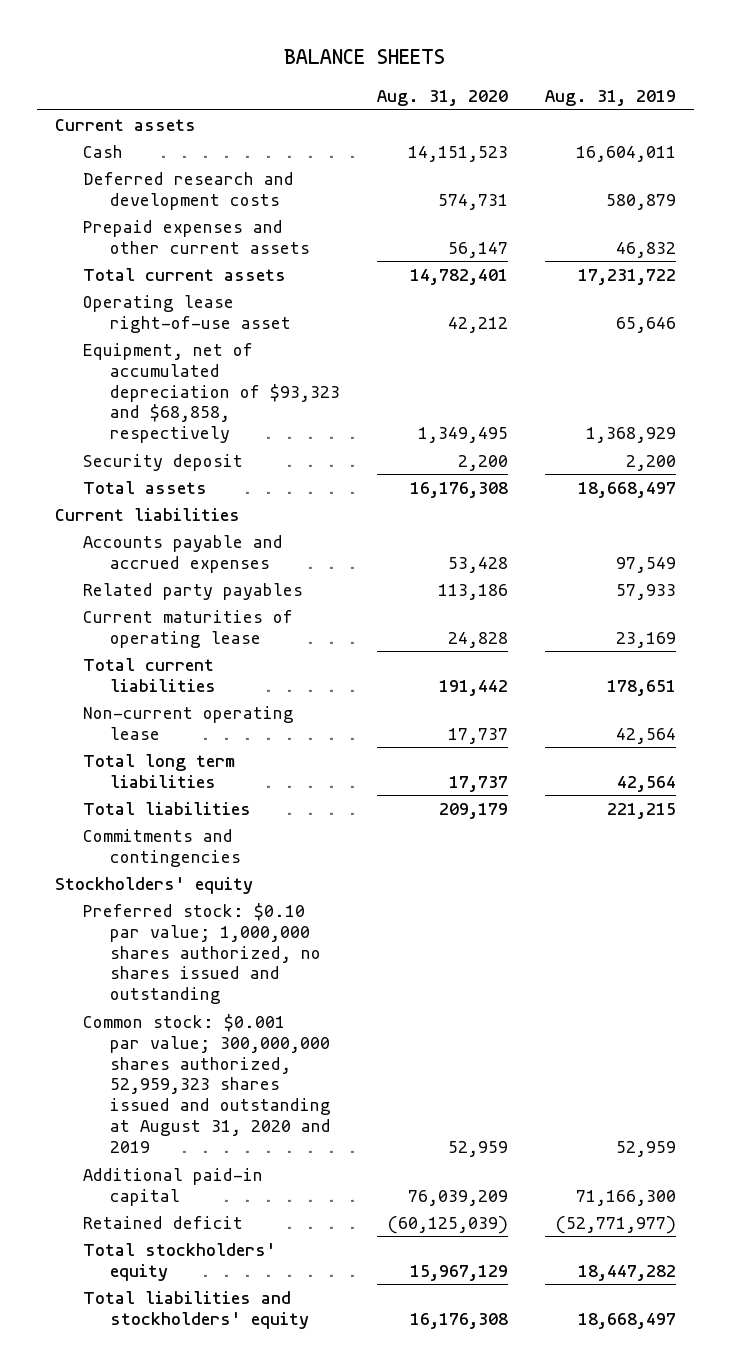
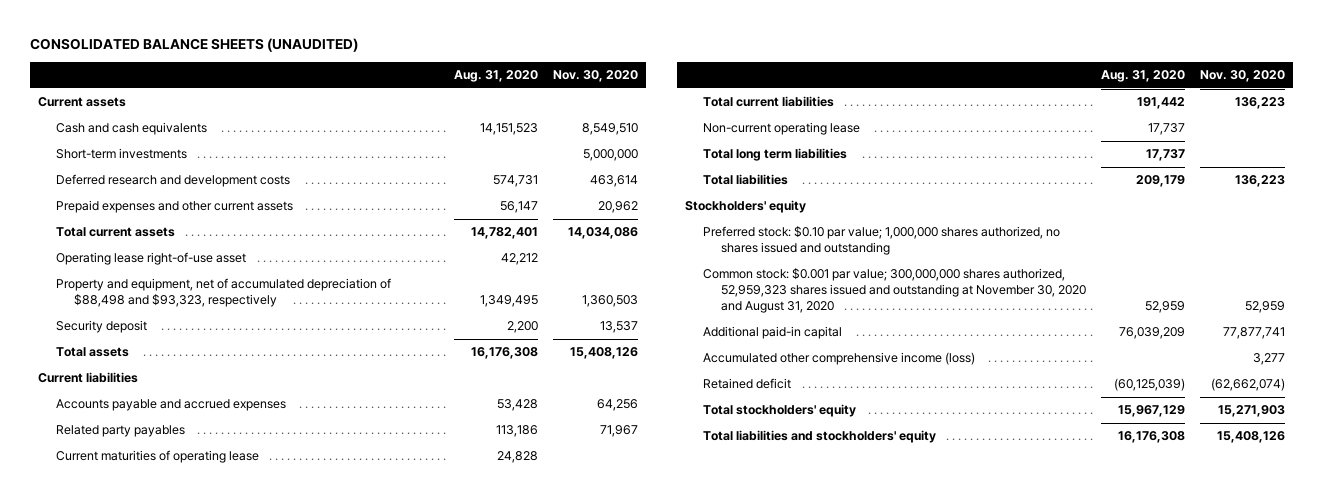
- BALANCE SHEETS
+ CONSOLIDATED BALANCE SHEETS (UNAUDITED)
- | Aug. 31, 2020 | Aug. 31, 2019
+ | Aug. 31, 2020 | Nov. 30, 2020
- Cash | 14,151,523 | 16,604,011
+ Cash and cash equivalents | 14,151,523 | 8,549,510
+ Short-term investments | | 5,000,000
- Equipment, net of accumulated depreciation of $93,323 and $68,858, respectively | 1,349,495 | 1,368,929
+ Property and equipment, net of accumulated depreciation of $88,498 and $93,323, respectively | 1,349,495 | 1,360,503
- Commitments and contingencies
- Common stock: $0.001 par value; 300,000,000 shares authorized, 52,959,323 shares issued and outstanding at August 31, 2020 and 2019 | 52,959 | 52,959
+ Common stock: $0.001 par value; 300,000,000 shares authorized, 52,959,323 shares issued and outstanding at November 30, 2020 and August 31, 2020 | 52,959 | 52,959
+ Accumulated other comprehensive income (loss) | | 3,277

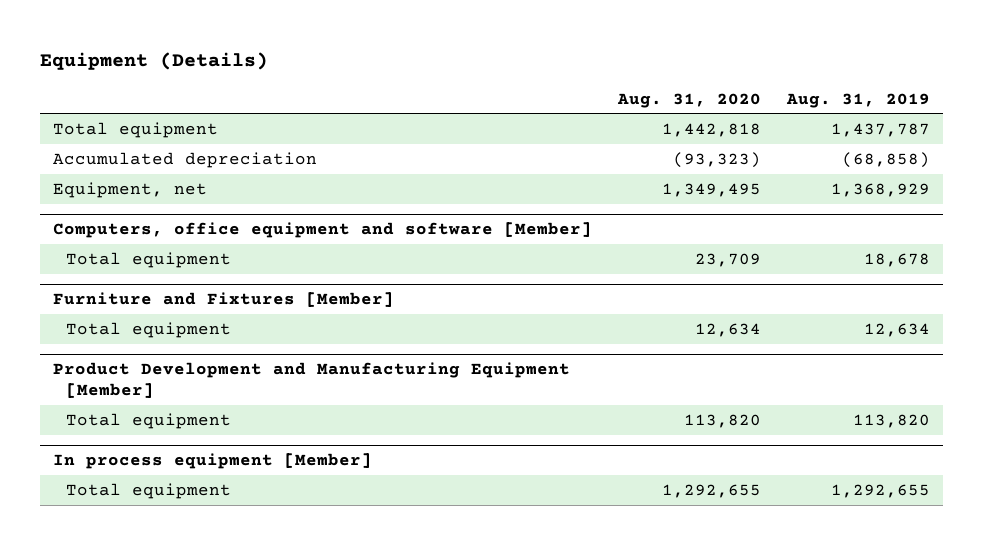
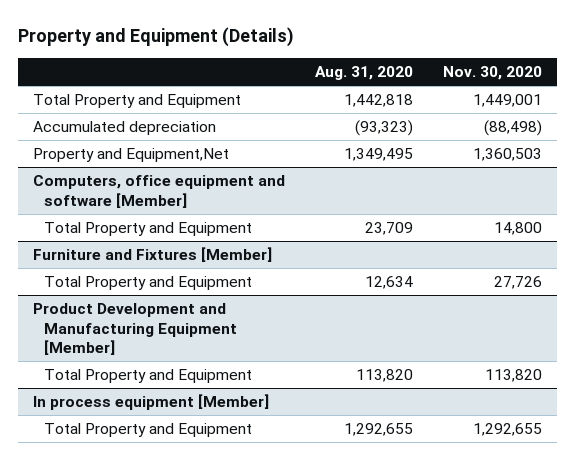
- Equipment (Details)
+ Property and Equipment (Details)
- | Aug. 31, 2020 | Aug. 31, 2019
+ | Aug. 31, 2020 | Nov. 30, 2020
- Total equipment | 1,442,818 | 1,437,787
+ Total Property and Equipment | 1,442,818 | 1,449,001
- Equipment, net | 1,349,495 | 1,368,929
+ Property and Equipment,Net | 1,349,495 | 1,360,503
@ Computers, office equipment and software [Member]
- Total equipment | 23,709 | 18,678
+ Total Property and Equipment | 23,709 | 14,800
@ Furniture and Fixtures [Member]
- Total equipment | 12,634 | 12,634
+ Total Property and Equipment | 12,634 | 27,726
@ Product Development and Manufacturing Equipment [Member]
- Total equipment | 113,820 | 113,820
+ Total Property and Equipment | 113,820 | 113,820
@ In process equipment [Member]
- Total equipment | 1,292,655 | 1,292,655
+ Total Property and Equipment | 1,292,655 | 1,292,655

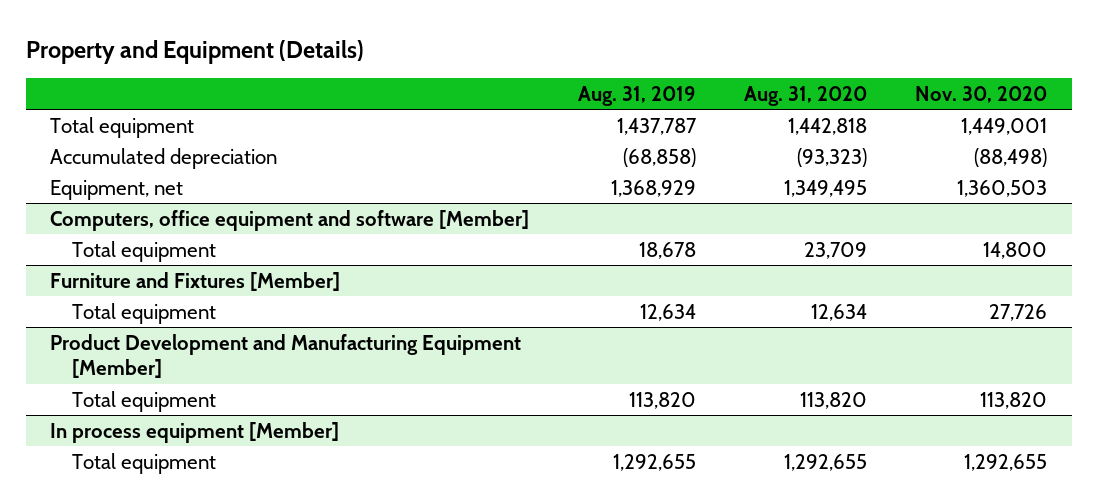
- | Aug. 31, 2020 | Nov. 30, 2020
+ | Aug. 31, 2019 | Aug. 31, 2020 | Nov. 30, 2020
- Total Property and Equipment | 1,442,818 | 1,449,001
+ Total equipment | 1,437,787 | 1,442,818 | 1,449,001
- Property and Equipment,Net | 1,349,495 | 1,360,503
+ Equipment, net | 1,368,929 | 1,349,495 | 1,360,503
@ Computers, office equipment and software [Member]
- Total Property and Equipment | 23,709 | 14,800
+ Total equipment | 18,678 | 23,709 | 14,800
@ Furniture and Fixtures [Member]
- Total Property and Equipment | 12,634 | 27,726
+ Total equipment | 12,634 | 12,634 | 27,726
@ Product Development and Manufacturing Equipment [Member]
- Total Property and Equipment | 113,820 | 113,820
+ Total equipment | 113,820 | 113,820 | 113,820
@ In process equipment [Member]
- Total Property and Equipment | 1,292,655 | 1,292,655
+ Total equipment | 1,292,655 | 1,292,655 | 1,292,655

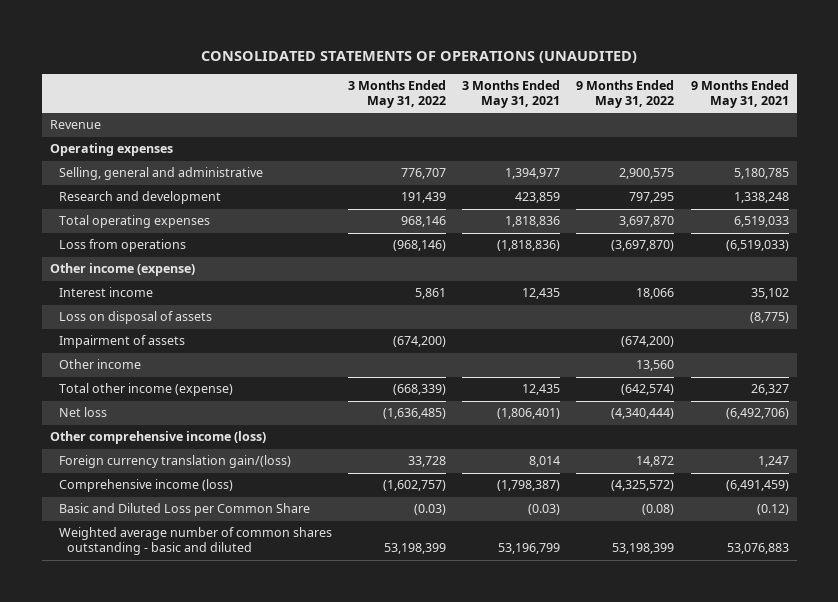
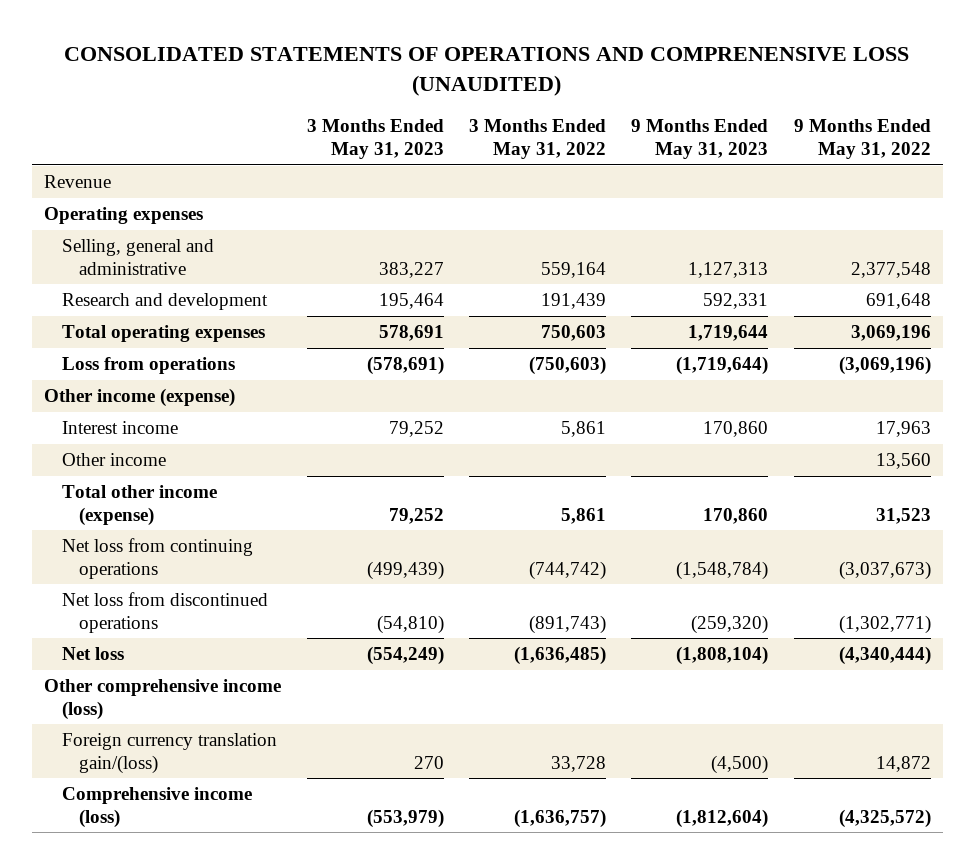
- CONSOLIDATED STATEMENTS OF OPERATIONS (UNAUDITED)
+ CONSOLIDATED STATEMENTS OF OPERATIONS AND COMPRENENSIVE LOSS (UNAUDITED)
- | 3 Months Ended May 31, 2022 | 3 Months Ended May 31, 2021 | 9 Months Ended May 31, 2022 | 9 Months Ended May 31, 2021
+ | 3 Months Ended May 31, 2023 | 3 Months Ended May 31, 2022 | 9 Months Ended May 31, 2023 | 9 Months Ended May 31, 2022
- Selling, general and administrative | 776,707 | 1,394,977 | 2,900,575 | 5,180,785
- Research and development | 191,439 | 423,859 | 797,295 | 1,338,248
- Total operating expenses | 968,146 | 1,818,836 | 3,697,870 | 6,519,033
- Loss from operations | (968,146) | (1,818,836) | (3,697,870) | (6,519,033)
+ Selling, general and administrative | 383,227 | 559,164 | 1,127,313 | 2,377,548
+ Research and development | 195,464 | 191,439 | 592,331 | 691,648
+ Total operating expenses | 578,691 | 750,603 | 1,719,644 | 3,069,196
+ Loss from operations | (578,691) | (750,603) | (1,719,644) | (3,069,196)
- Interest income | 5,861 | 12,435 | 18,066 | 35,102
- Loss on disposal of assets | | | | (8,775)
- Impairment of assets | (674,200) | | (674,200) |
+ Interest income | 79,252 | 5,861 | 170,860 | 17,963
- Total other income (expense) | (668,339) | 12,435 | (642,574) | 26,327
+ Total other income (expense) | 79,252 | 5,861 | 170,860 | 31,523
+ Net loss from continuing operations | (499,439) | (744,742) | (1,548,784) | (3,037,673)
+ Net loss from discontinued operations | (54,810) | (891,743) | (259,320) | (1,302,771)
- Comprehensive income (loss) | (1,602,757) | (1,798,387) | (4,325,572) | (6,491,459)
- Basic and Diluted Loss per Common Share | (0.03) | (0.03) | (0.08) | (0.12)
- Weighted average number of common shares outstanding - basic and diluted | 53,198,399 | 53,196,799 | 53,198,399 | 53,076,883
+ Comprehensive income (loss) | (553,979) | (1,636,757) | (1,812,604) | (4,325,572)

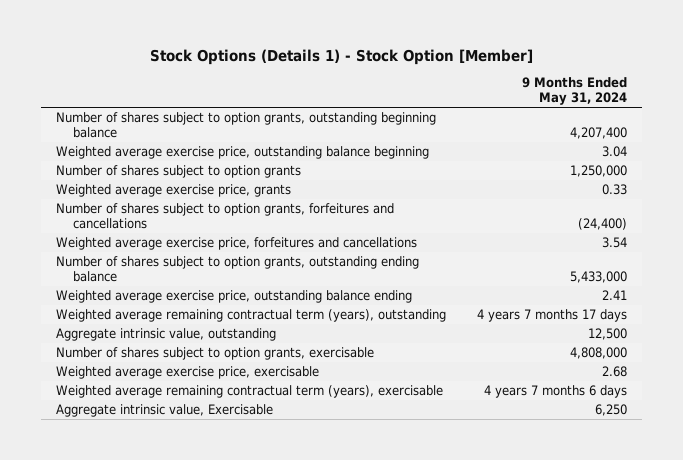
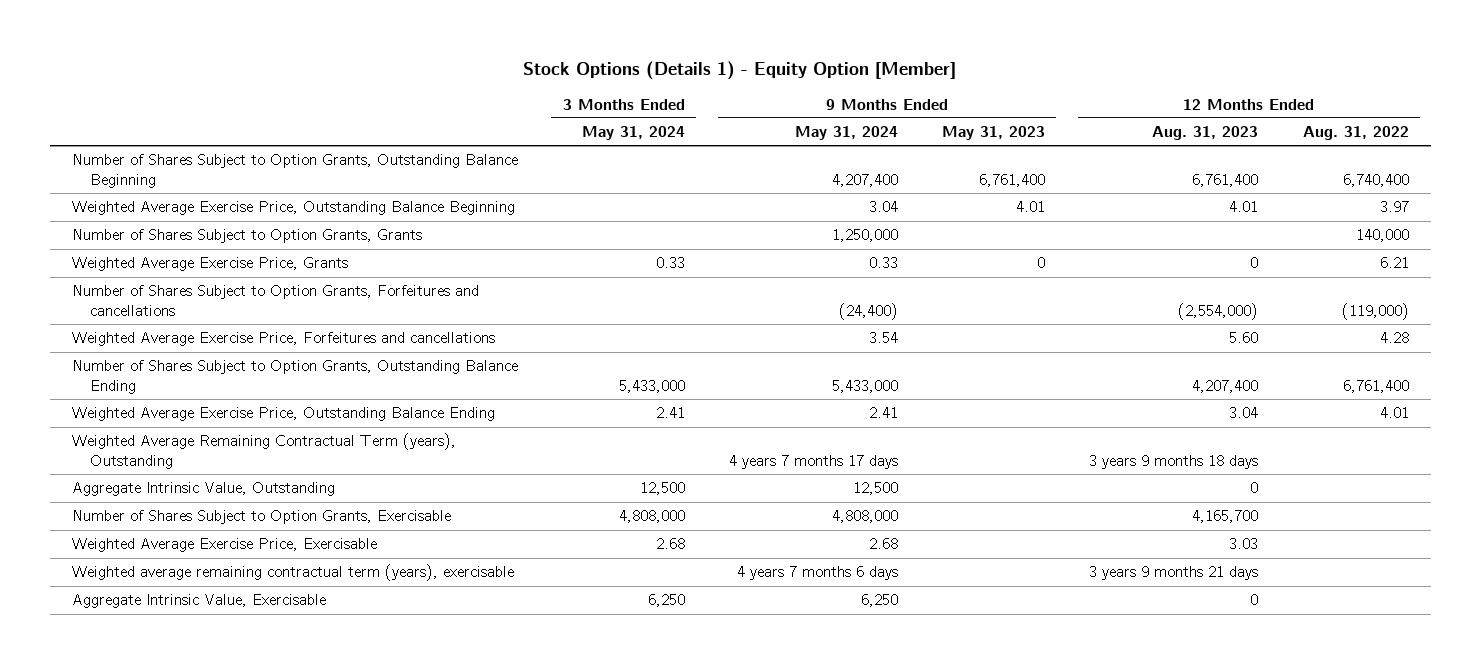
- Stock Options (Details 1) - Stock Option [Member]
+ Stock Options (Details 1) - Equity Option [Member]
- | 9 Months Ended May 31, 2024
+ | 3 Months Ended May 31, 2024 | 9 Months Ended May 31, 2024 | 9 Months Ended May 31, 2023 | 12 Months Ended Aug. 31, 2023 | 12 Months Ended Aug. 31, 2022
- Number of shares subject to option grants, outstanding beginning balance | 4,207,400
- Weighted average exercise price, outstanding balance beginning | 3.04
- Number of shares subject to option grants | 1,250,000
- Weighted average exercise price, grants | 0.33
- Number of shares subject to option grants, forfeitures and cancellations | (24,400)
- Weighted average exercise price, forfeitures and cancellations | 3.54
- Number of shares subject to option grants, outstanding ending balance | 5,433,000
- Weighted average exercise price, outstanding balance ending | 2.41
- Weighted average remaining contractual term (years), outstanding | 4 years 7 months 17 days
- Aggregate intrinsic value, outstanding | 12,500
- Number of shares subject to option grants, exercisable | 4,808,000
- Weighted average exercise price, exercisable | 2.68
+ Number of Shares Subject to Option Grants, Outstanding Balance Beginning | | 4,207,400 | 6,761,400 | 6,761,400 | 6,740,400
+ Weighted Average Exercise Price, Outstanding Balance Beginning | | 3.04 | 4.01 | 4.01 | 3.97
+ Number of Shares Subject to Option Grants, Grants | | 1,250,000 | | | 140,000
+ Weighted Average Exercise Price, Grants | 0.33 | 0.33 | 0 | 0 | 6.21
+ Number of Shares Subject to Option Grants, Forfeitures and cancellations | | (24,400) | | (2,554,000) | (119,000)
+ Weighted Average Exercise Price, Forfeitures and cancellations | | 3.54 | | 5.60 | 4.28
+ Number of Shares Subject to Option Grants, Outstanding Balance Ending | 5,433,000 | 5,433,000 | | 4,207,400 | 6,761,400
+ Weighted Average Exercise Price, Outstanding Balance Ending | 2.41 | 2.41 | | 3.04 | 4.01
+ Weighted Average Remaining Contractual Term (years), Outstanding | | 4 years 7 months 17 days | | 3 years 9 months 18 days |
+ Aggregate Intrinsic Value, Outstanding | 12,500 | 12,500 | | 0 |
+ Number of Shares Subject to Option Grants, Exercisable | 4,808,000 | 4,808,000 | | 4,165,700 |
+ Weighted Average Exercise Price, Exercisable | 2.68 | 2.68 | | 3.03 |
- Aggregate intrinsic value, Exercisable | 6,250
+ Aggregate Intrinsic Value, Exercisable | 6,250 | 6,250 | | 0 |

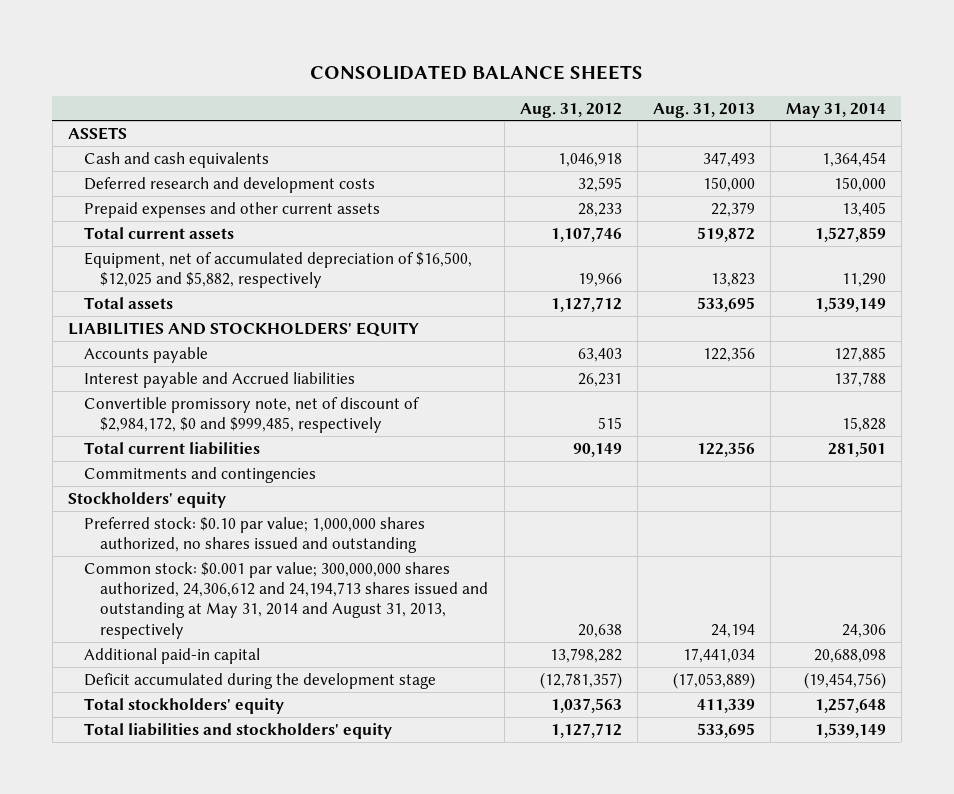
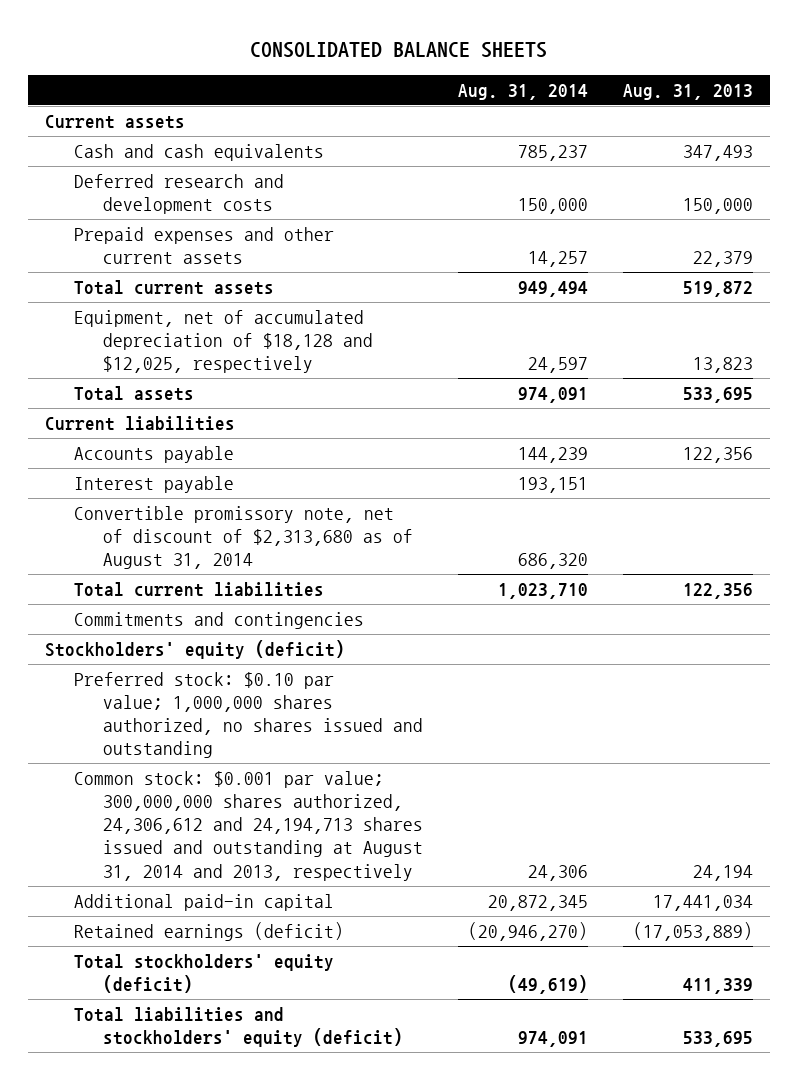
- | Aug. 31, 2012 | Aug. 31, 2013 | May 31, 2014
+ | Aug. 31, 2014 | Aug. 31, 2013
- ASSETS
+ Current assets
- Equipment, net of accumulated depreciation of $16,500, $12,025 and $5,882, respectively | 19,966 | 13,823 | 11,290
+ Equipment, net of accumulated depreciation of $18,128 and $12,025, respectively | 24,597 | 13,823
- LIABILITIES AND STOCKHOLDERS' EQUITY
+ Current liabilities
- Interest payable and Accrued liabilities | 26,231 | | 137,788
- Convertible promissory note, net of discount of $2,984,172, $0 and $999,485, respectively | 515 | | 15,828
+ Interest payable | 193,151 |
+ Convertible promissory note, net of discount of $2,313,680 as of August 31, 2014 | 686,320 |
- Stockholders' equity
+ Stockholders' equity (deficit)
- Common stock: $0.001 par value; 300,000,000 shares authorized, 24,306,612 and 24,194,713 shares issued and outstanding at May 31, 2014 and August 31, 2013, respectively | 20,638 | 24,194 | 24,306
+ Common stock: $0.001 par value; 300,000,000 shares authorized, 24,306,612 and 24,194,713 shares issued and outstanding at August 31, 2014 and 2013, respectively | 24,306 | 24,194
- Deficit accumulated during the development stage | (12,781,357) | (17,053,889) | (19,454,756)
- Total stockholders' equity | 1,037,563 | 411,339 | 1,257,648
- Total liabilities and stockholders' equity | 1,127,712 | 533,695 | 1,539,149
+ Retained earnings (deficit) | (20,946,270) | (17,053,889)
+ Total stockholders' equity (deficit) | (49,619) | 411,339
+ Total liabilities and stockholders' equity (deficit) | 974,091 | 533,695

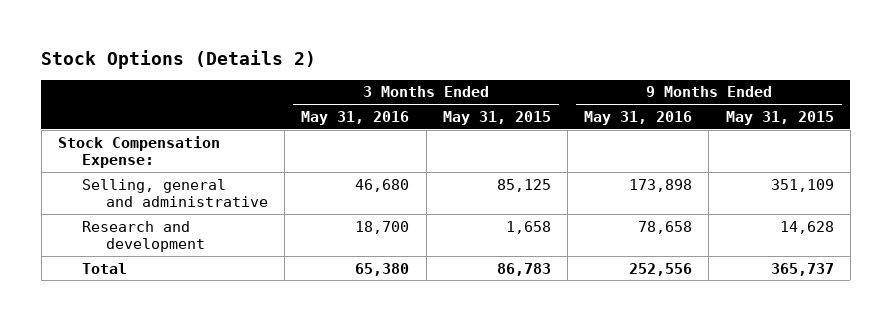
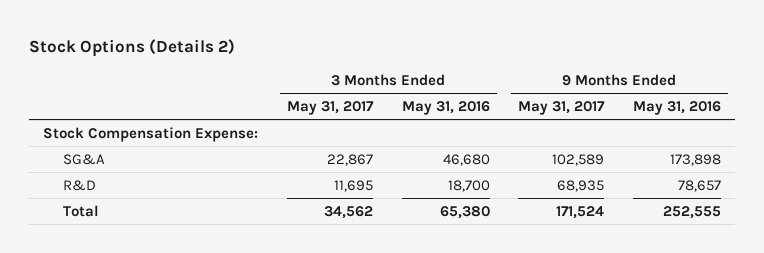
- | 3 Months Ended May 31, 2016 | 3 Months Ended May 31, 2015 | 9 Months Ended May 31, 2016 | 9 Months Ended May 31, 2015
+ | 3 Months Ended May 31, 2017 | 3 Months Ended May 31, 2016 | 9 Months Ended May 31, 2017 | 9 Months Ended May 31, 2016
- Selling, general and administrative | 46,680 | 85,125 | 173,898 | 351,109
- Research and development | 18,700 | 1,658 | 78,658 | 14,628
- Total | 65,380 | 86,783 | 252,556 | 365,737
+ SG&A | 22,867 | 46,680 | 102,589 | 173,898
+ R&D | 11,695 | 18,700 | 68,935 | 78,657
+ Total | 34,562 | 65,380 | 171,524 | 252,555

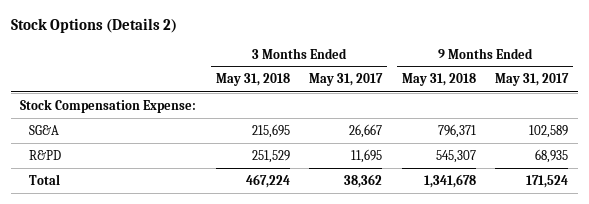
- | 3 Months Ended May 31, 2017 | 3 Months Ended May 31, 2016 | 9 Months Ended May 31, 2017 | 9 Months Ended May 31, 2016
+ | 3 Months Ended May 31, 2018 | 3 Months Ended May 31, 2017 | 9 Months Ended May 31, 2018 | 9 Months Ended May 31, 2017
- SG&A | 22,867 | 46,680 | 102,589 | 173,898
- R&D | 11,695 | 18,700 | 68,935 | 78,657
- Total | 34,562 | 65,380 | 171,524 | 252,555
+ SG&A | 215,695 | 26,667 | 796,371 | 102,589
+ R&PD | 251,529 | 11,695 | 545,307 | 68,935
+ Total | 467,224 | 38,362 | 1,341,678 | 171,524

